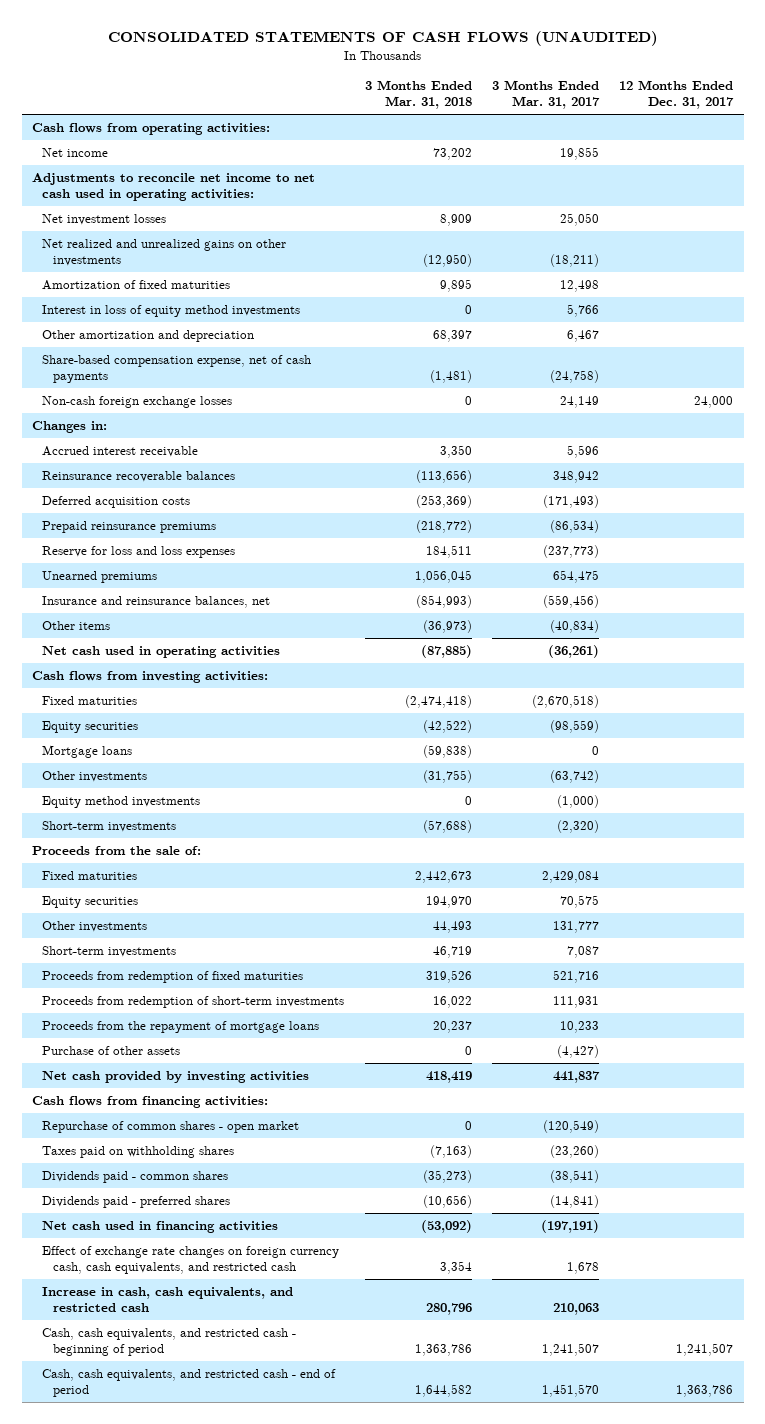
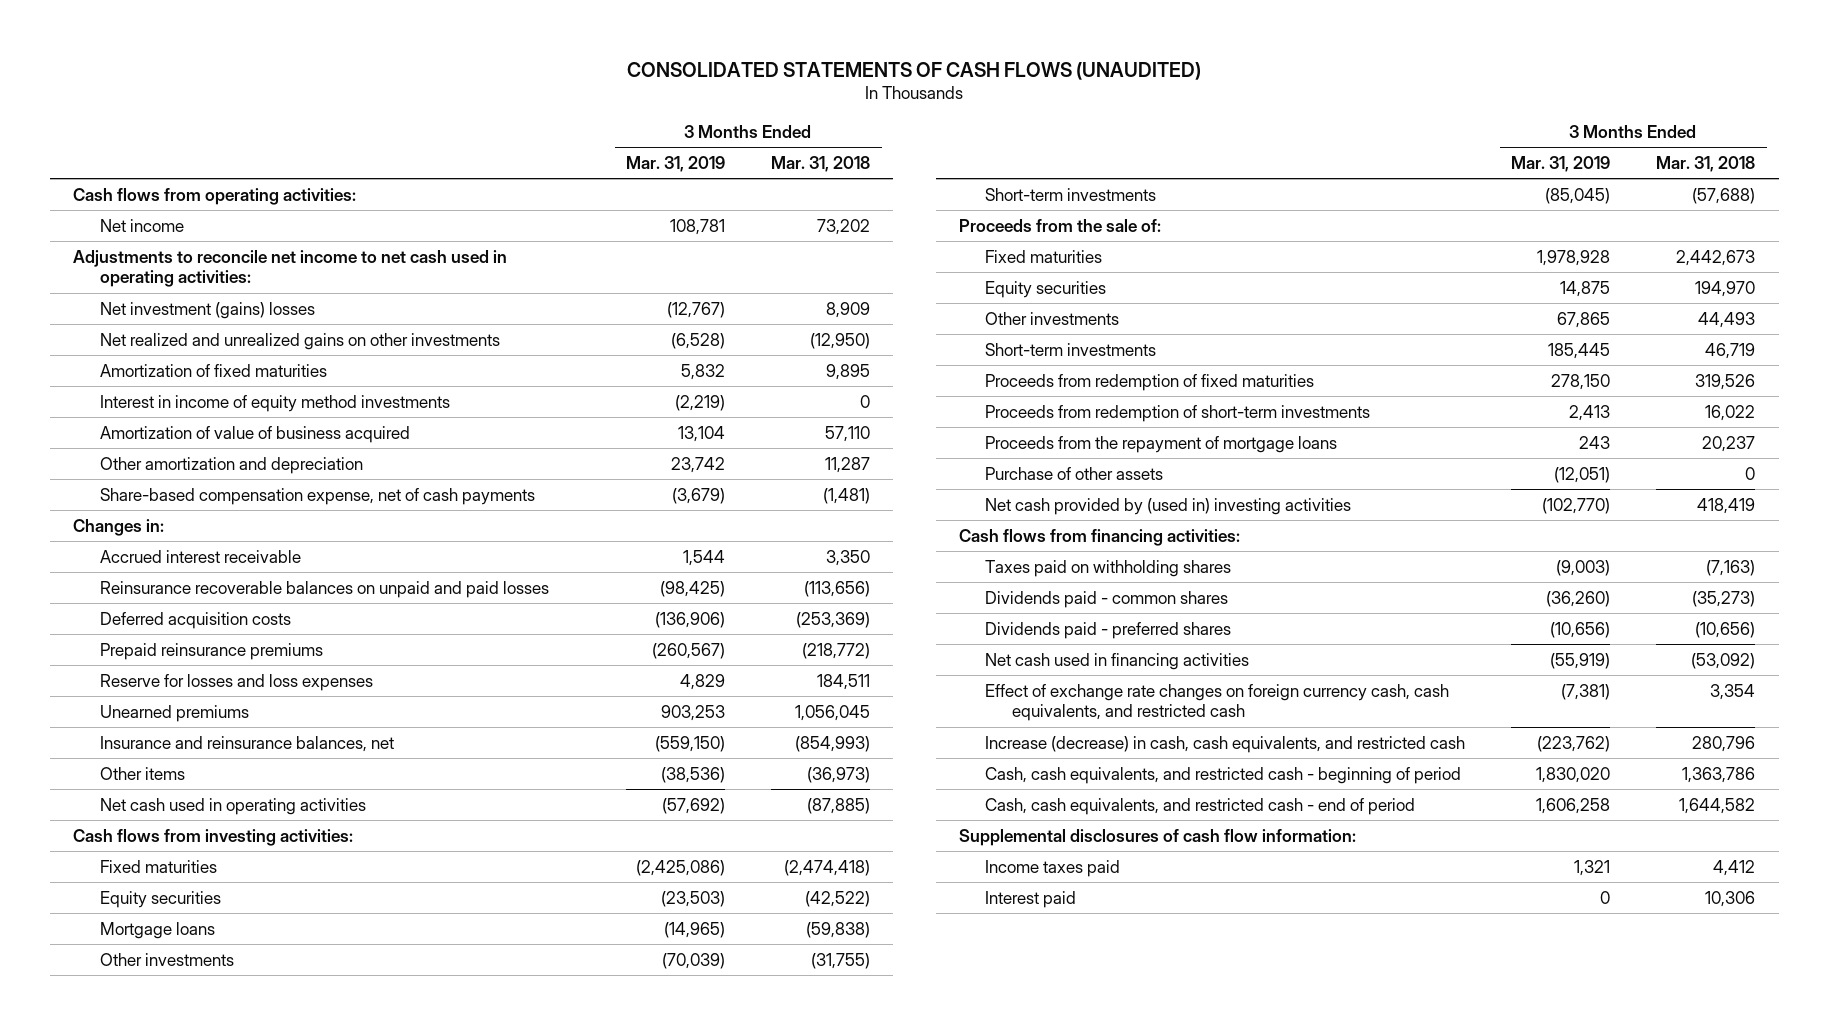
- | 3 Months Ended Mar. 31, 2018 | 3 Months Ended Mar. 31, 2017 | 12 Months Ended Dec. 31, 2017
+ | 3 Months Ended Mar. 31, 2019 | 3 Months Ended Mar. 31, 2018
- Net investment losses | 8,909 | 25,050 |
+ Net investment (gains) losses | (12,767) | 8,909
- Interest in loss of equity method investments | 0 | 5,766 |
- Other amortization and depreciation | 68,397 | 6,467 |
+ Interest in income of equity method investments | (2,219) | 0
+ Amortization of value of business acquired | 13,104 | 57,110
+ Other amortization and depreciation | 23,742 | 11,287
- Non-cash foreign exchange losses | 0 | 24,149 | 24,000
- Reinsurance recoverable balances | (113,656) | 348,942 |
+ Reinsurance recoverable balances on unpaid and paid losses | (98,425) | (113,656)
- Reserve for loss and loss expenses | 184,511 | (237,773) |
+ Reserve for losses and loss expenses | 4,829 | 184,511
- Equity method investments | 0 | (1,000) |
- Net cash provided by investing activities | 418,419 | 441,837 |
+ Net cash provided by (used in) investing activities | (102,770) | 418,419
- Repurchase of common shares - open market | 0 | (120,549) |
- Increase in cash, cash equivalents, and restricted cash | 280,796 | 210,063 |
+ Increase (decrease) in cash, cash equivalents, and restricted cash | (223,762) | 280,796
+ Supplemental disclosures of cash flow information:
+ Income taxes paid | 1,321 | 4,412
+ Interest paid | 0 | 10,306

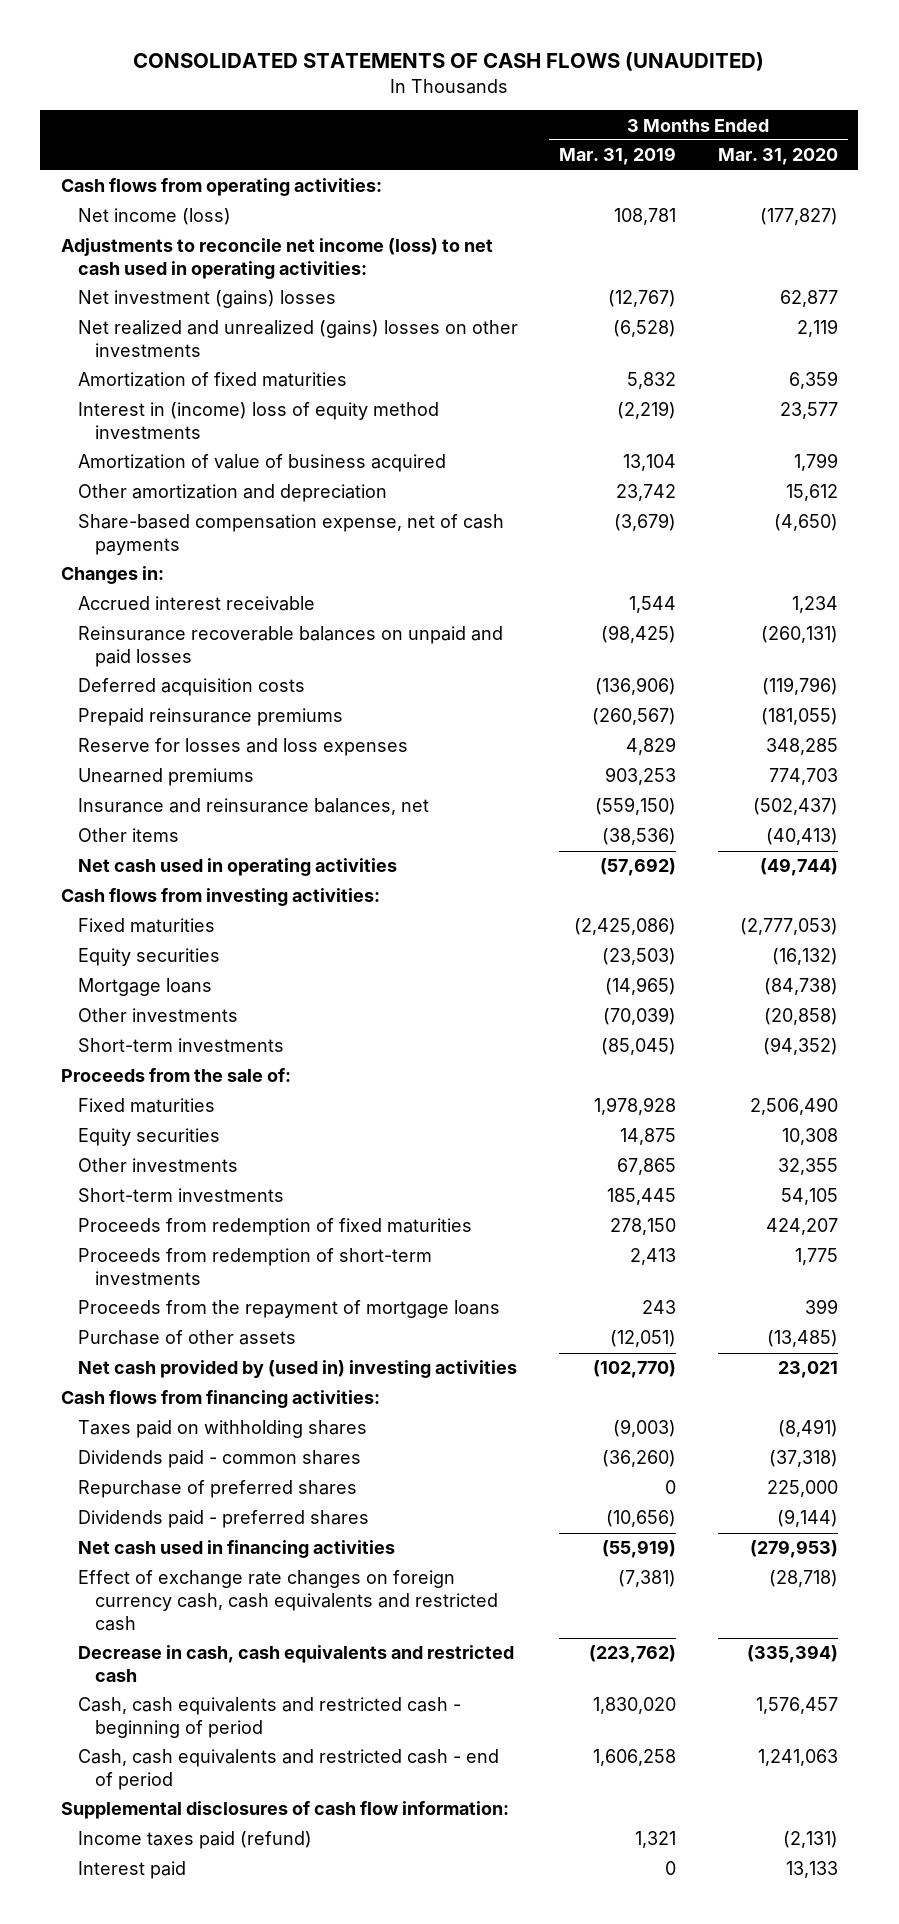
- | 3 Months Ended Mar. 31, 2019 | 3 Months Ended Mar. 31, 2018
+ | 3 Months Ended Mar. 31, 2019 | 3 Months Ended Mar. 31, 2020
- Net income | 108,781 | 73,202
- Adjustments to reconcile net income to net cash used in operating activities:
+ Net income (loss) | 108,781 | (177,827)
+ Adjustments to reconcile net income (loss) to net cash used in operating activities:
- Net realized and unrealized gains on other investments | (6,528) | (12,950)
+ Net realized and unrealized (gains) losses on other investments | (6,528) | 2,119
- Interest in income of equity method investments | (2,219) | 0
+ Interest in (income) loss of equity method investments | (2,219) | 23,577
+ Repurchase of preferred shares | 0 | 225,000
- Effect of exchange rate changes on foreign currency cash, cash equivalents, and restricted cash | (7,381) | 3,354
- Increase (decrease) in cash, cash equivalents, and restricted cash | (223,762) | 280,796
- Cash, cash equivalents, and restricted cash - beginning of period | 1,830,020 | 1,363,786
- Cash, cash equivalents, and restricted cash - end of period | 1,606,258 | 1,644,582
+ Effect of exchange rate changes on foreign currency cash, cash equivalents and restricted cash | (7,381) | (28,718)
+ Decrease in cash, cash equivalents and restricted cash | (223,762) | (335,394)
+ Cash, cash equivalents and restricted cash - beginning of period | 1,830,020 | 1,576,457
+ Cash, cash equivalents and restricted cash - end of period | 1,606,258 | 1,241,063
- Income taxes paid | 1,321 | 4,412
+ Income taxes paid (refund) | 1,321 | (2,131)

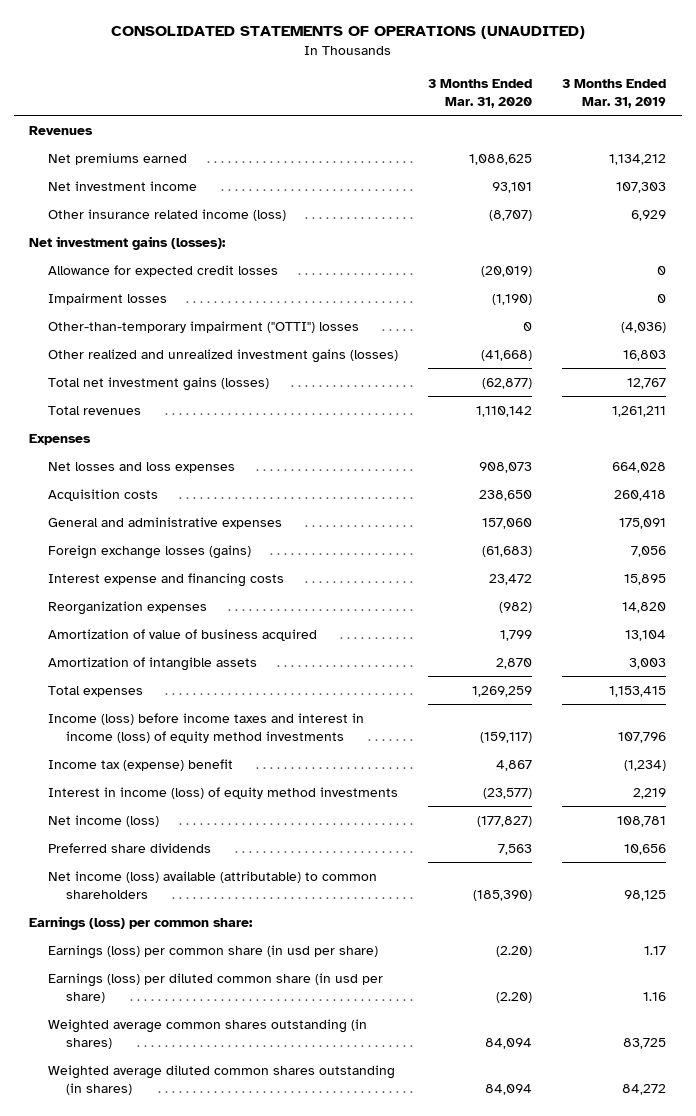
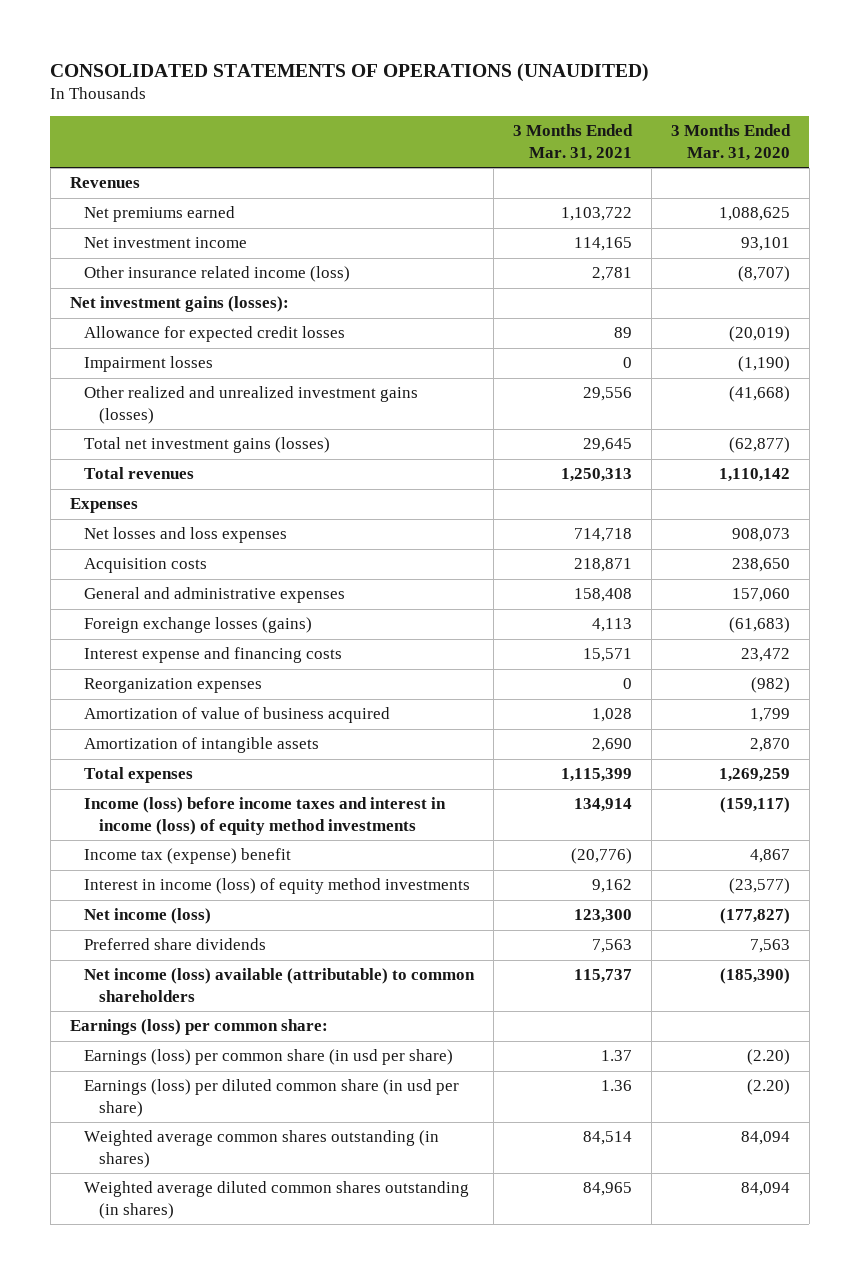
- | 3 Months Ended Mar. 31, 2020 | 3 Months Ended Mar. 31, 2019
+ | 3 Months Ended Mar. 31, 2021 | 3 Months Ended Mar. 31, 2020
- Other-than-temporary impairment ("OTTI") losses | 0 | (4,036)

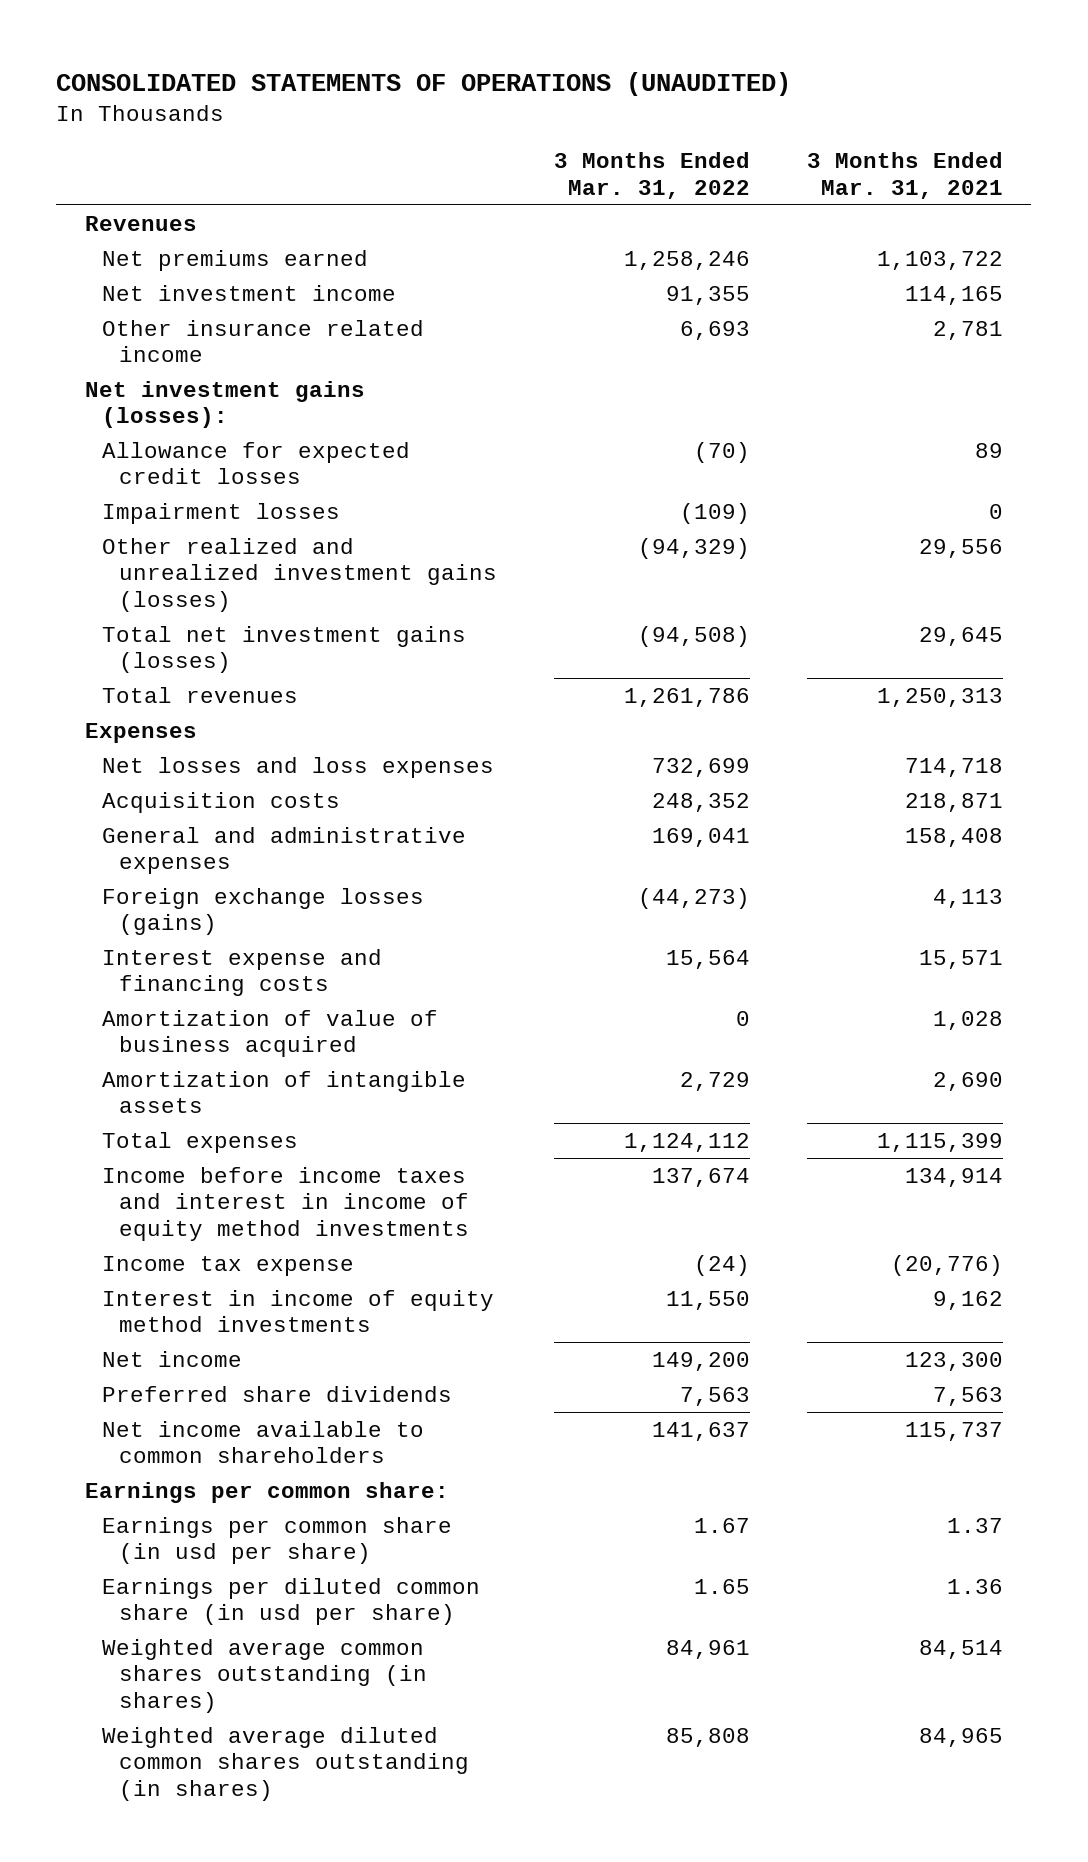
- | 3 Months Ended Mar. 31, 2021 | 3 Months Ended Mar. 31, 2020
+ | 3 Months Ended Mar. 31, 2022 | 3 Months Ended Mar. 31, 2021
- Other insurance related income (loss) | 2,781 | (8,707)
+ Other insurance related income | 6,693 | 2,781
- Reorganization expenses | 0 | (982)
- Income (loss) before income taxes and interest in income (loss) of equity method investments | 134,914 | (159,117)
- Income tax (expense) benefit | (20,776) | 4,867
- Interest in income (loss) of equity method investments | 9,162 | (23,577)
- Net income (loss) | 123,300 | (177,827)
+ Income before income taxes and interest in income of equity method investments | 137,674 | 134,914
+ Income tax expense | (24) | (20,776)
+ Interest in income of equity method investments | 11,550 | 9,162
+ Net income | 149,200 | 123,300
- Net income (loss) available (attributable) to common shareholders | 115,737 | (185,390)
- Earnings (loss) per common share:
- Earnings (loss) per common share (in usd per share) | 1.37 | (2.20)
- Earnings (loss) per diluted common share (in usd per share) | 1.36 | (2.20)
+ Net income available to common shareholders | 141,637 | 115,737
+ Earnings per common share:
+ Earnings per common share (in usd per share) | 1.67 | 1.37
+ Earnings per diluted common share (in usd per share) | 1.65 | 1.36

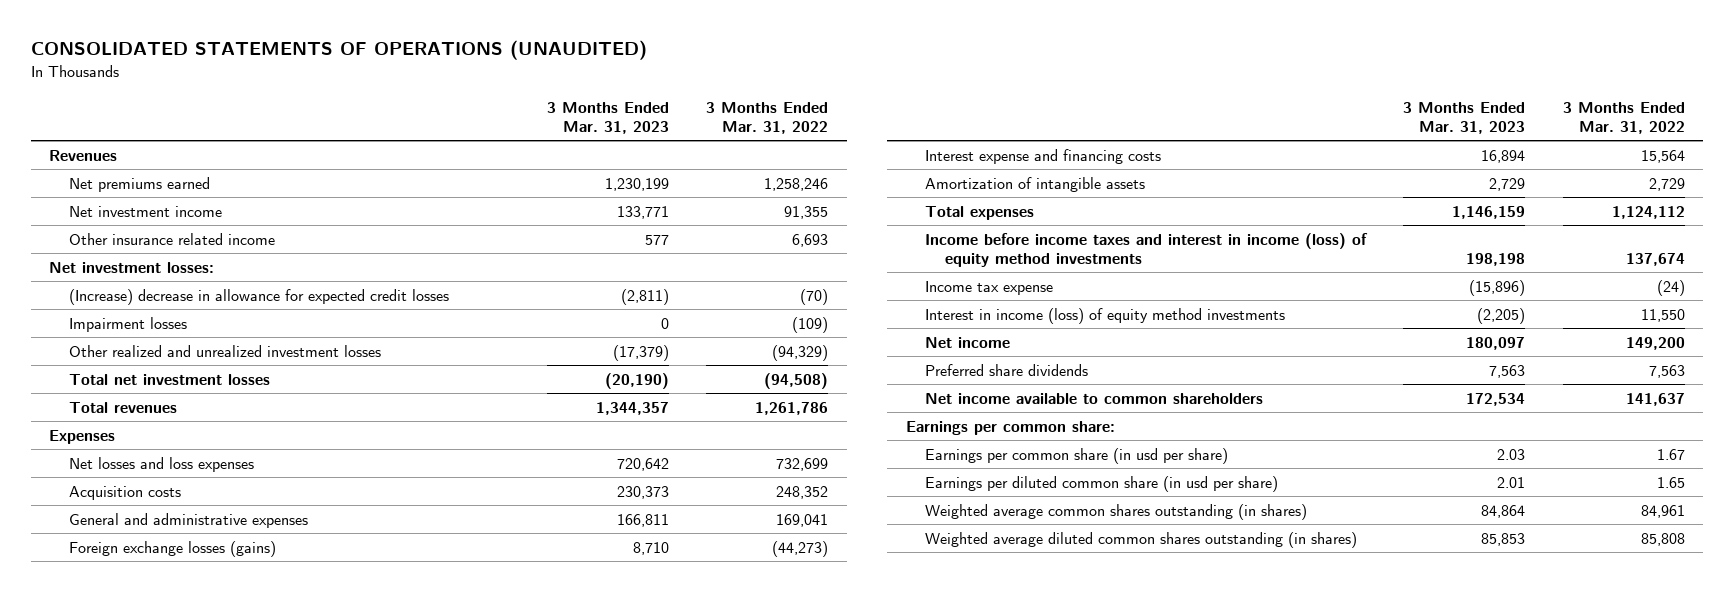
- | 3 Months Ended Mar. 31, 2022 | 3 Months Ended Mar. 31, 2021
+ | 3 Months Ended Mar. 31, 2023 | 3 Months Ended Mar. 31, 2022
- Net investment gains (losses):
- Allowance for expected credit losses | (70) | 89
+ Net investment losses:
+ (Increase) decrease in allowance for expected credit losses | (2,811) | (70)
- Other realized and unrealized investment gains (losses) | (94,329) | 29,556
- Total net investment gains (losses) | (94,508) | 29,645
+ Other realized and unrealized investment losses | (17,379) | (94,329)
+ Total net investment losses | (20,190) | (94,508)
- Amortization of value of business acquired | 0 | 1,028
- Income before income taxes and interest in income of equity method investments | 137,674 | 134,914
+ Income before income taxes and interest in income (loss) of equity method investments | 198,198 | 137,674
- Interest in income of equity method investments | 11,550 | 9,162
+ Interest in income (loss) of equity method investments | (2,205) | 11,550

